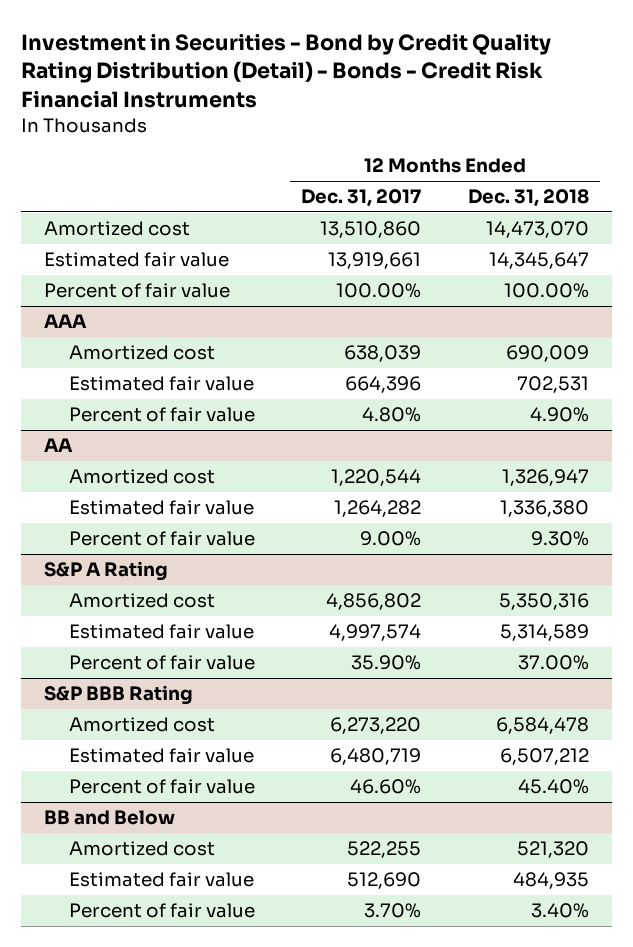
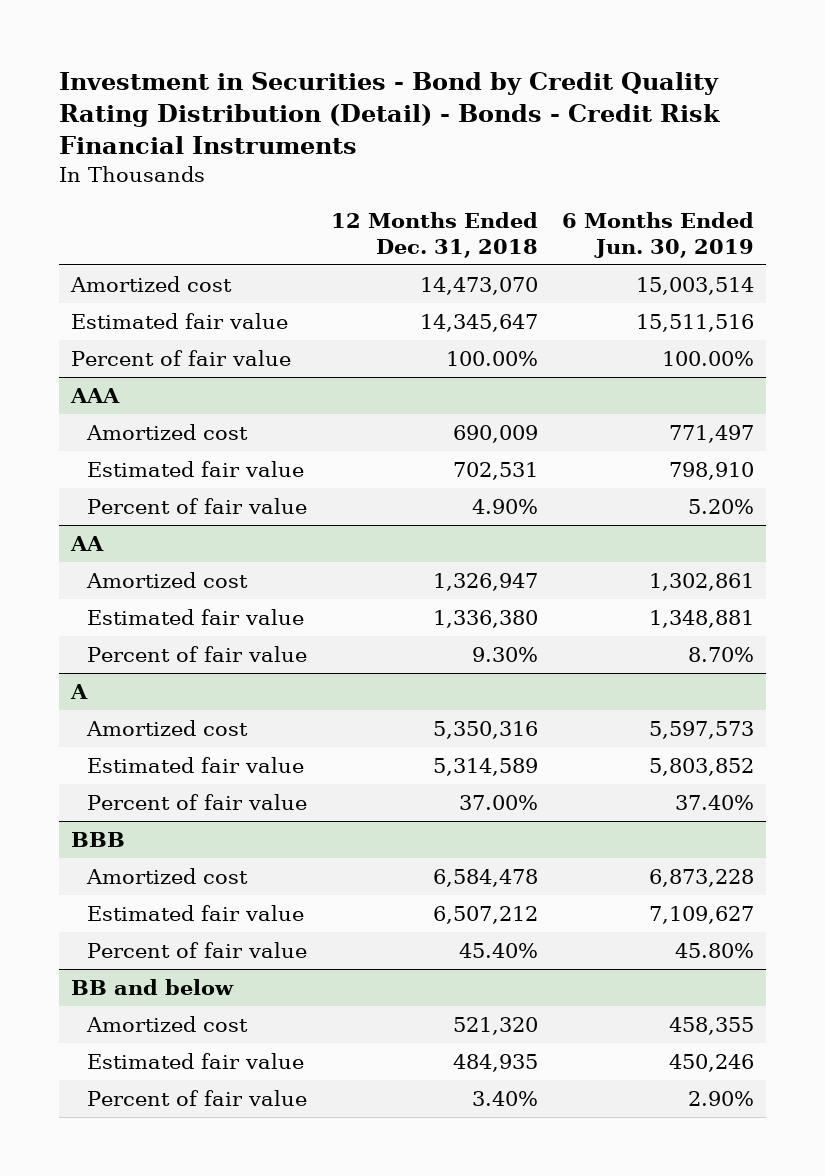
- | 12 Months Ended Dec. 31, 2017 | 12 Months Ended Dec. 31, 2018
+ | 12 Months Ended Dec. 31, 2018 | 6 Months Ended Jun. 30, 2019
- S&P A Rating
+ A
- S&P BBB Rating
+ BBB
- BB and Below
+ BB and below

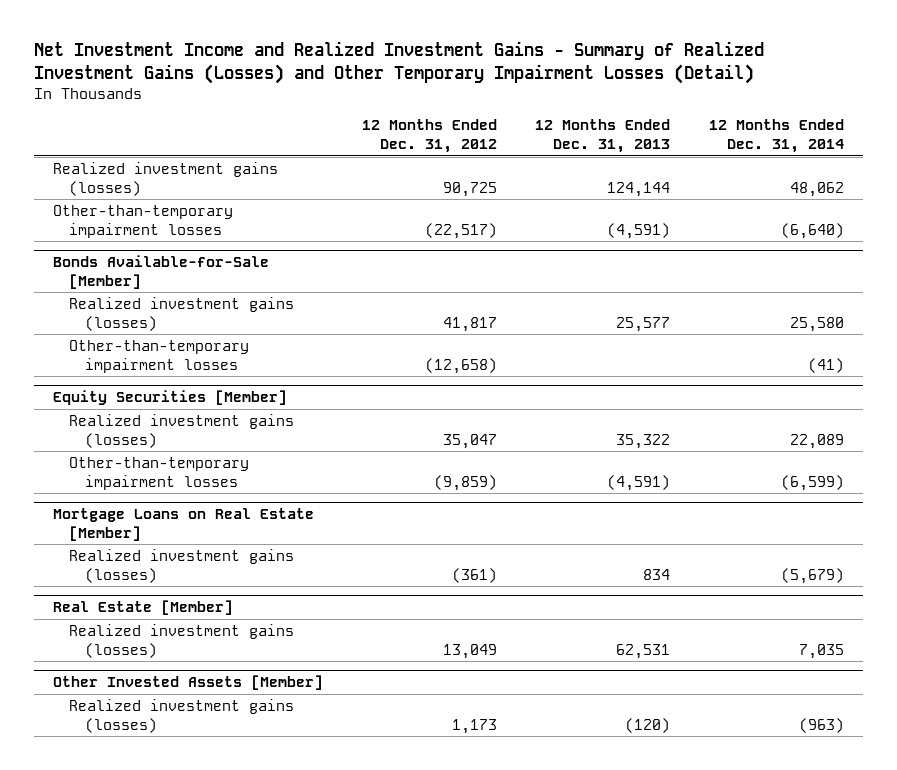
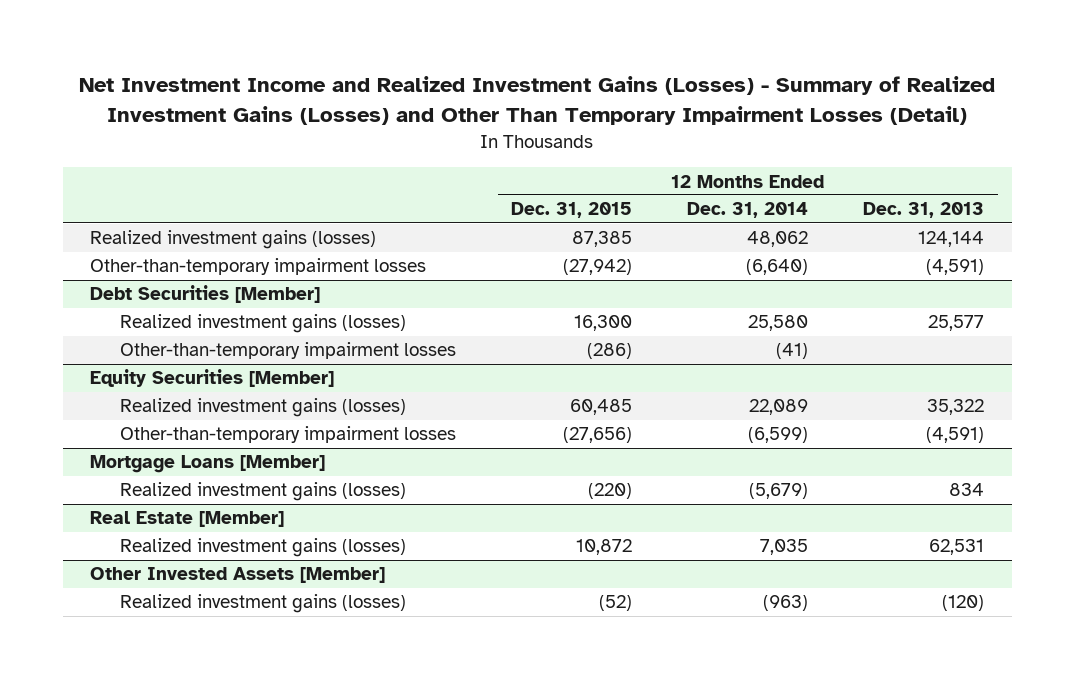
- Net Investment Income and Realized Investment Gains - Summary of Realized Investment Gains (Losses) and Other Temporary Impairment Losses (Detail)
+ Net Investment Income and Realized Investment Gains (Losses) - Summary of Realized Investment Gains (Losses) and Other Than Temporary Impairment Losses (Detail)
- | 12 Months Ended Dec. 31, 2012 | 12 Months Ended Dec. 31, 2013 | 12 Months Ended Dec. 31, 2014
+ | 12 Months Ended Dec. 31, 2015 | 12 Months Ended Dec. 31, 2014 | 12 Months Ended Dec. 31, 2013
- Bonds Available-for-Sale [Member]
+ Debt Securities [Member]
- Mortgage Loans on Real Estate [Member]
+ Mortgage Loans [Member]

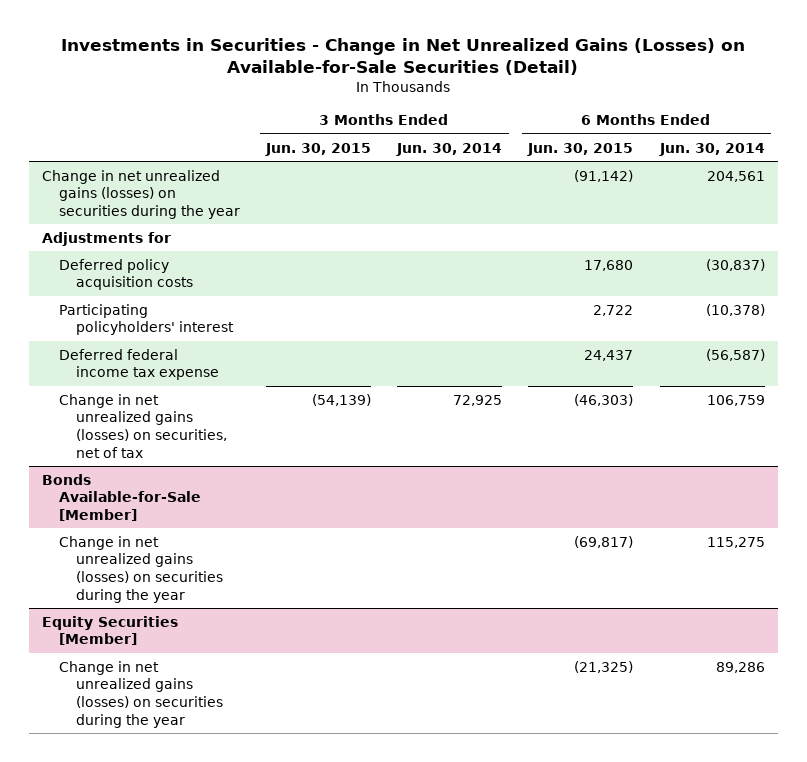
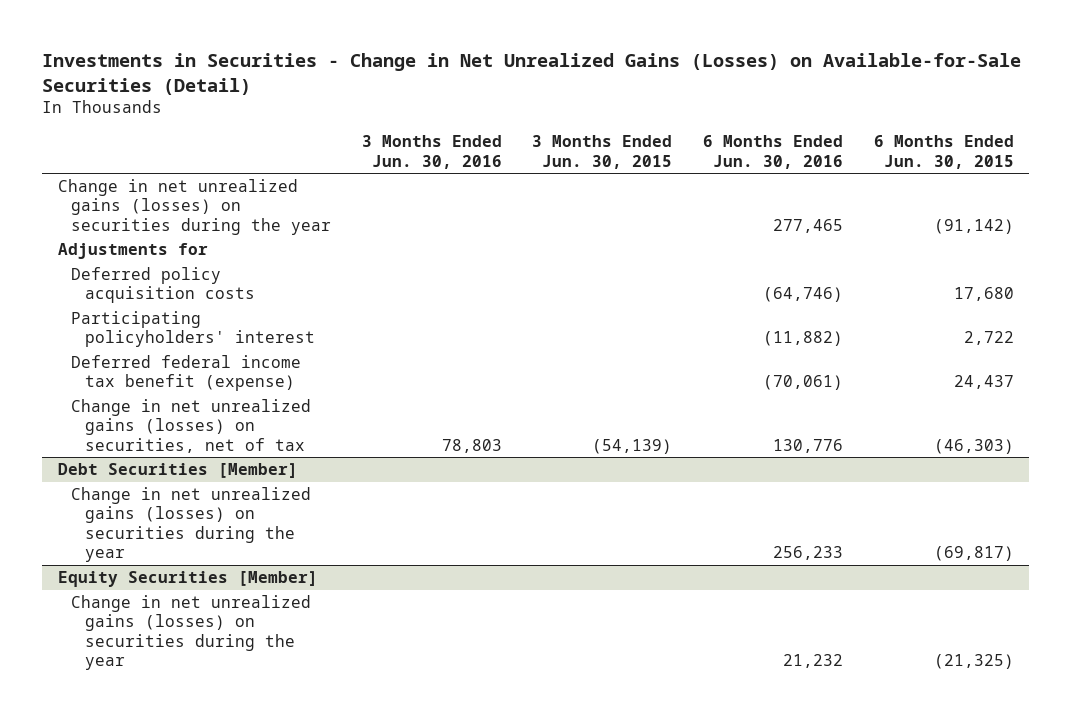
- | 3 Months Ended Jun. 30, 2015 | 3 Months Ended Jun. 30, 2014 | 6 Months Ended Jun. 30, 2015 | 6 Months Ended Jun. 30, 2014
+ | 3 Months Ended Jun. 30, 2016 | 3 Months Ended Jun. 30, 2015 | 6 Months Ended Jun. 30, 2016 | 6 Months Ended Jun. 30, 2015
- Deferred federal income tax expense | | | 24,437 | (56,587)
+ Deferred federal income tax benefit (expense) | | | (70,061) | 24,437
- Bonds Available-for-Sale [Member]
+ Debt Securities [Member]

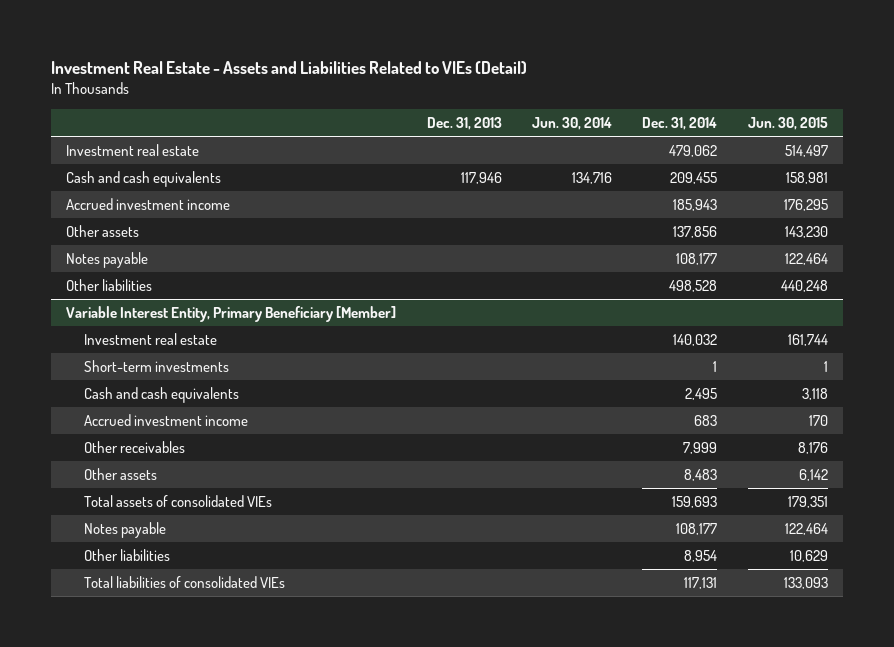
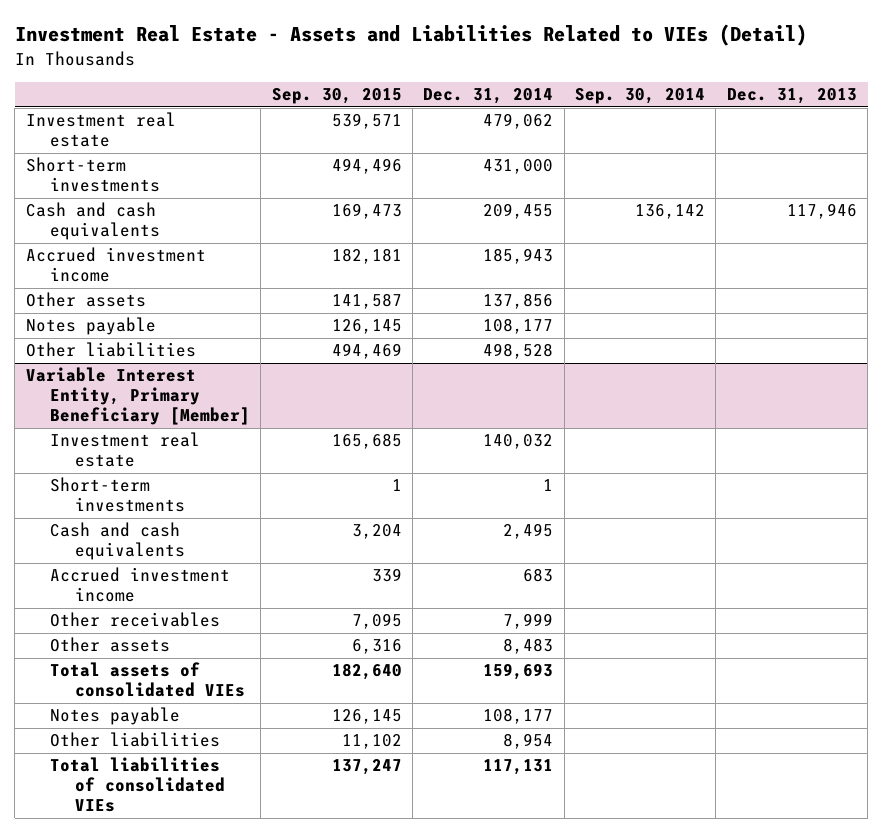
- | Dec. 31, 2013 | Jun. 30, 2014 | Dec. 31, 2014 | Jun. 30, 2015
+ | Sep. 30, 2015 | Dec. 31, 2014 | Sep. 30, 2014 | Dec. 31, 2013
+ Short-term investments | 494,496 | 431,000 | |

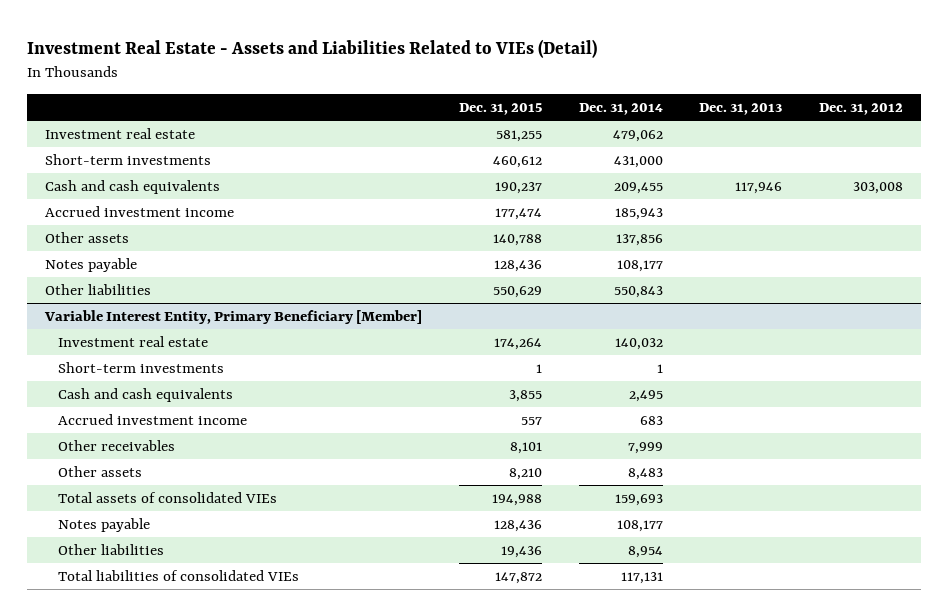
- | Sep. 30, 2015 | Dec. 31, 2014 | Sep. 30, 2014 | Dec. 31, 2013
+ | Dec. 31, 2015 | Dec. 31, 2014 | Dec. 31, 2013 | Dec. 31, 2012
- Other liabilities | 494,469 | 498,528 | |
+ Other liabilities | 550,629 | 550,843 | |

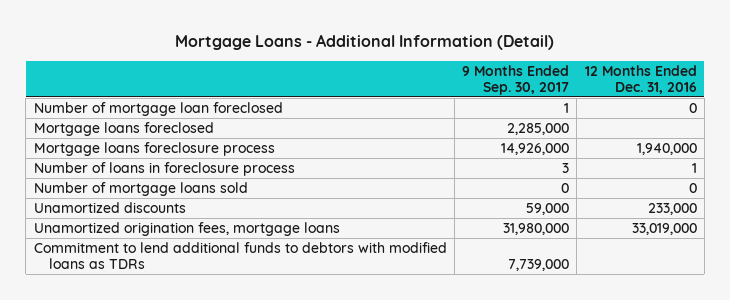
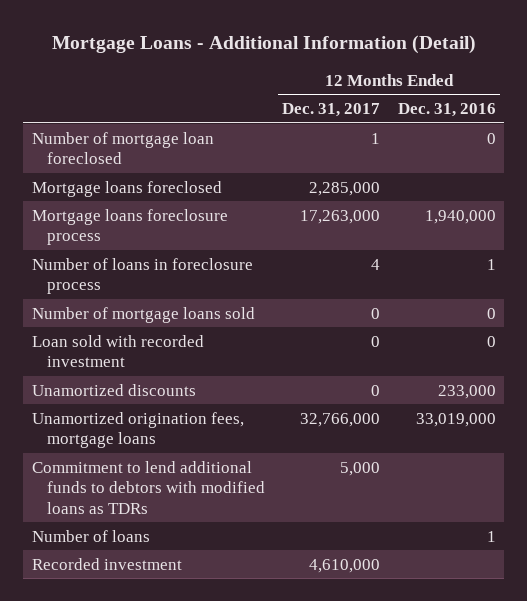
- | 9 Months Ended Sep. 30, 2017 | 12 Months Ended Dec. 31, 2016
+ | 12 Months Ended Dec. 31, 2017 | 12 Months Ended Dec. 31, 2016
+ Loan sold with recorded investment | 0 | 0
+ Number of loans | | 1
+ Recorded investment | 4,610,000 |

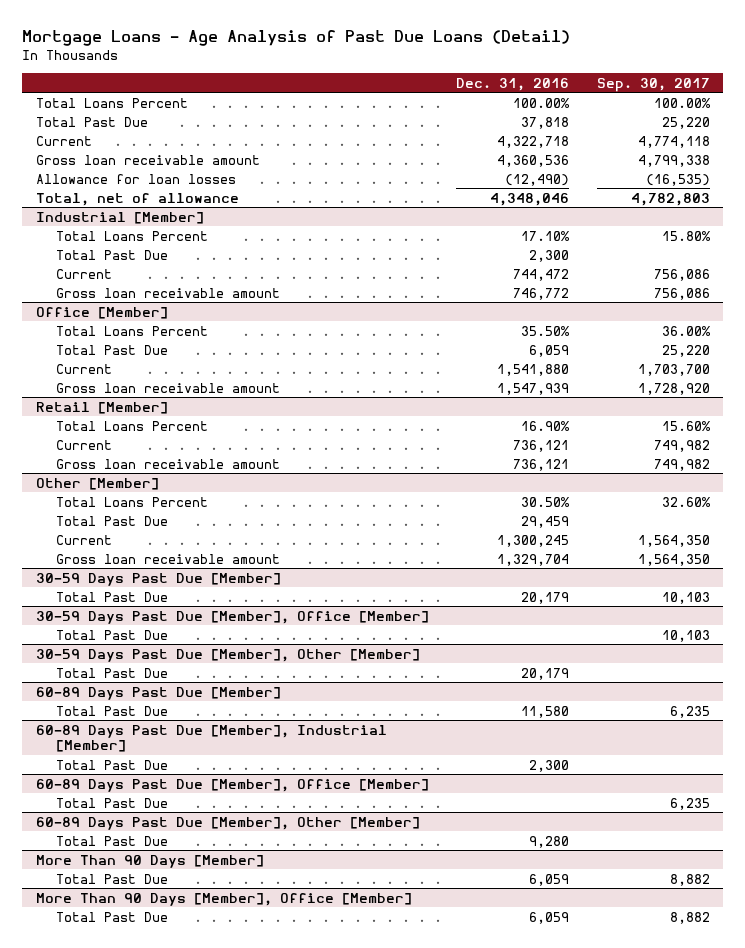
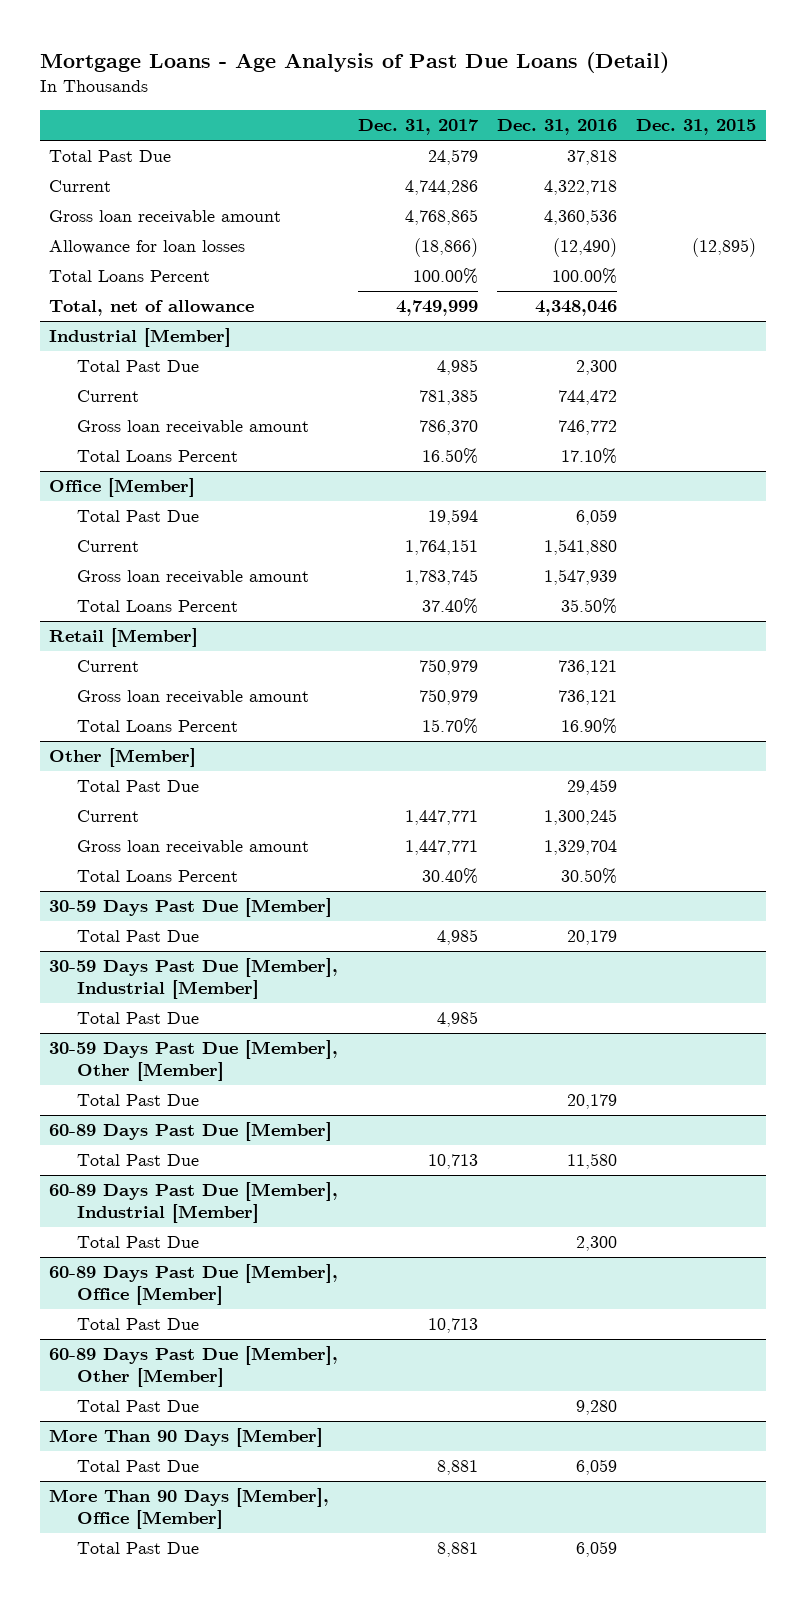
- | Dec. 31, 2016 | Sep. 30, 2017
+ | Dec. 31, 2017 | Dec. 31, 2016 | Dec. 31, 2015
moved down: Total Loans Percent | 100.00% | 100.00% |
@ Industrial [Member]
moved down: Total Loans Percent | 16.50% | 17.10% |
@ Office [Member]
moved down: Total Loans Percent | 37.40% | 35.50% |
@ Retail [Member]
moved down: Total Loans Percent | 15.70% | 16.90% |
@ Other [Member]
moved down: Total Loans Percent | 30.40% | 30.50% |
- 30-59 Days Past Due [Member], Office [Member]
+ 30-59 Days Past Due [Member], Industrial [Member]

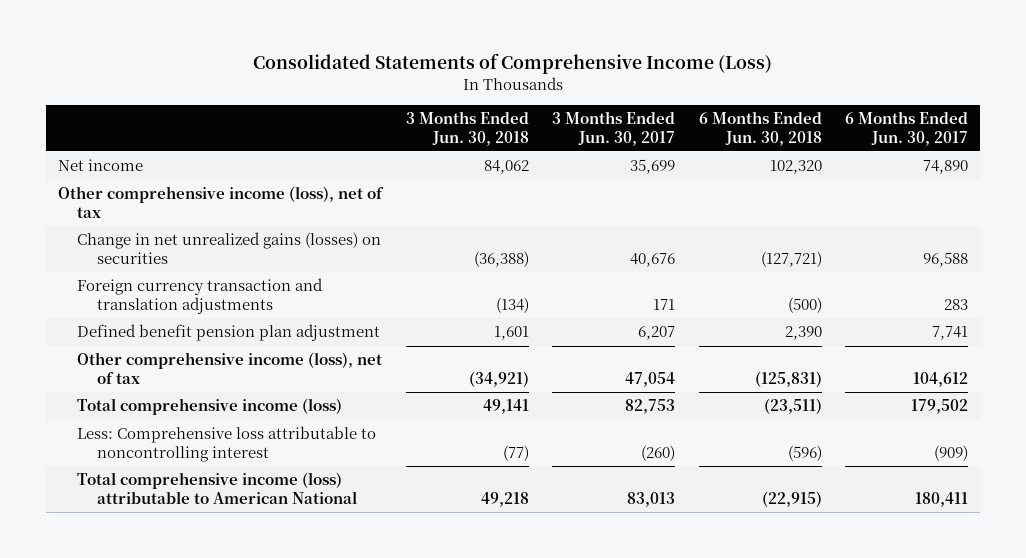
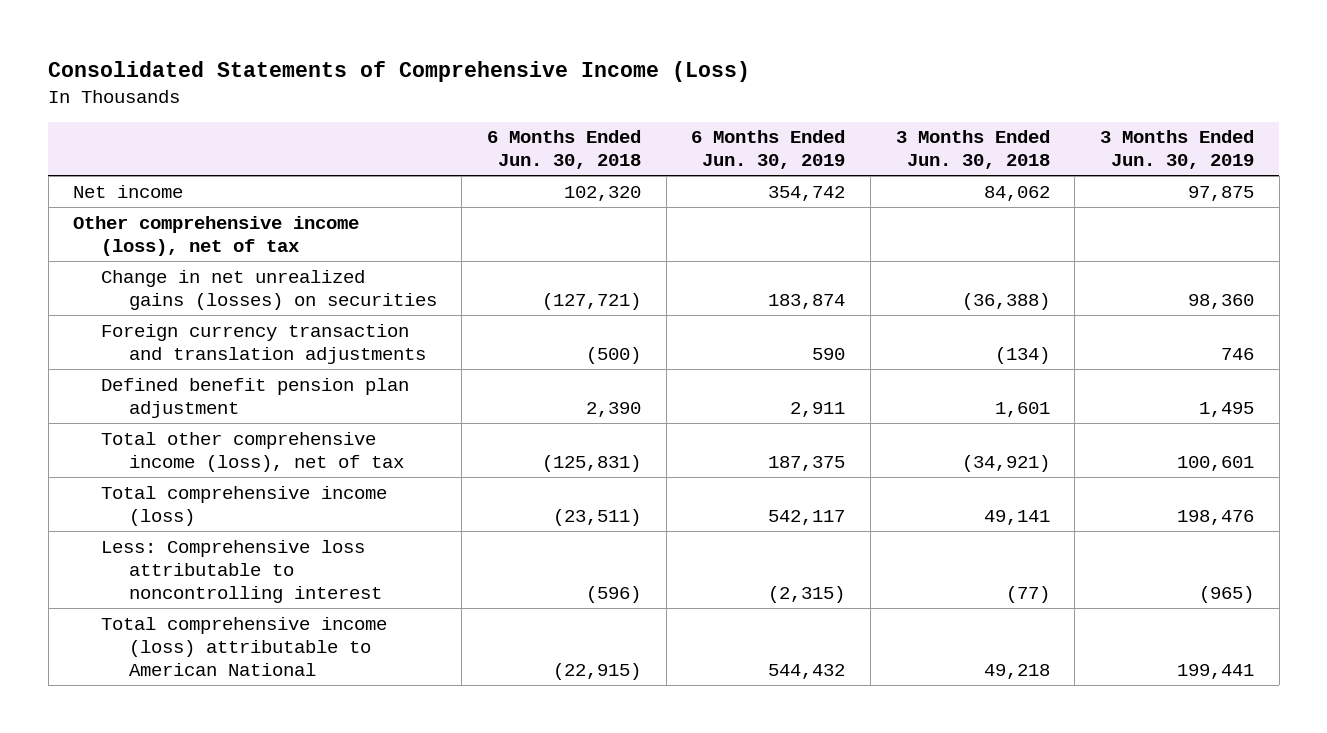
- | 3 Months Ended Jun. 30, 2018 | 3 Months Ended Jun. 30, 2017 | 6 Months Ended Jun. 30, 2018 | 6 Months Ended Jun. 30, 2017
+ | 6 Months Ended Jun. 30, 2018 | 6 Months Ended Jun. 30, 2019 | 3 Months Ended Jun. 30, 2018 | 3 Months Ended Jun. 30, 2019
- Other comprehensive income (loss), net of tax | (34,921) | 47,054 | (125,831) | 104,612
+ Total other comprehensive income (loss), net of tax | (125,831) | 187,375 | (34,921) | 100,601

